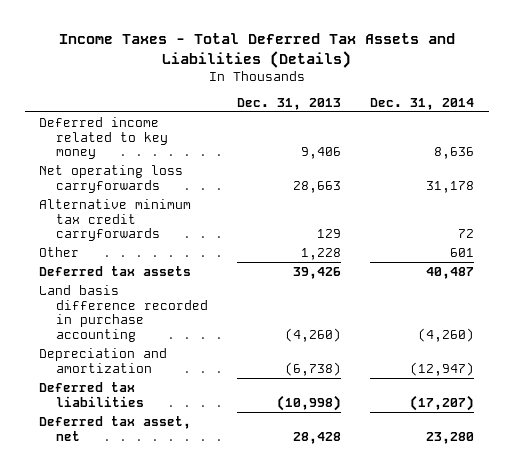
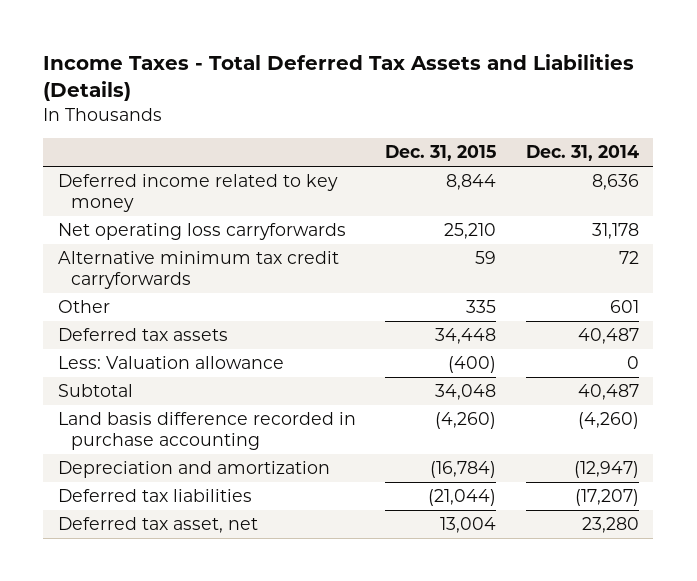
- | Dec. 31, 2013 | Dec. 31, 2014
+ | Dec. 31, 2015 | Dec. 31, 2014
+ Less: Valuation allowance | (400) | 0
+ Subtotal | 34,048 | 40,487

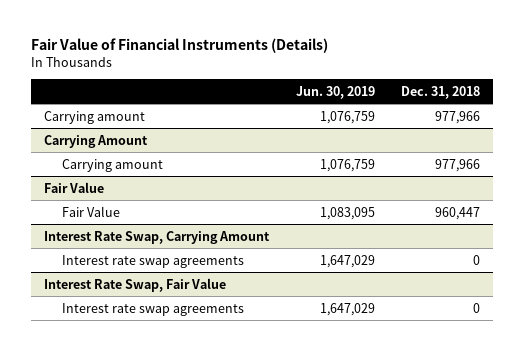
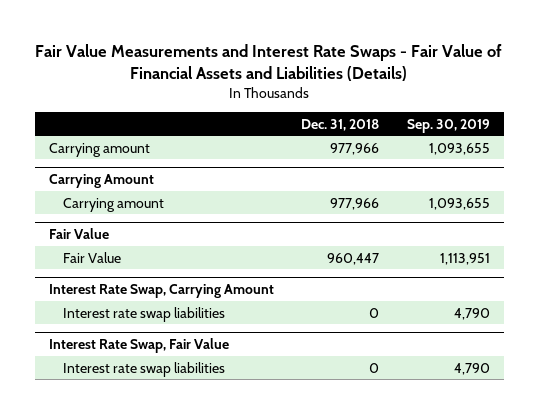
- Fair Value of Financial Instruments (Details)
+ Fair Value Measurements and Interest Rate Swaps - Fair Value of Financial Assets and Liabilities (Details)
- | Jun. 30, 2019 | Dec. 31, 2018
+ | Dec. 31, 2018 | Sep. 30, 2019
@ Interest Rate Swap, Carrying Amount
- Interest rate swap agreements | 1,647,029 | 0
+ Interest rate swap liabilities | 0 | 4,790
@ Interest Rate Swap, Fair Value
- Interest rate swap agreements | 1,647,029 | 0
+ Interest rate swap liabilities | 0 | 4,790

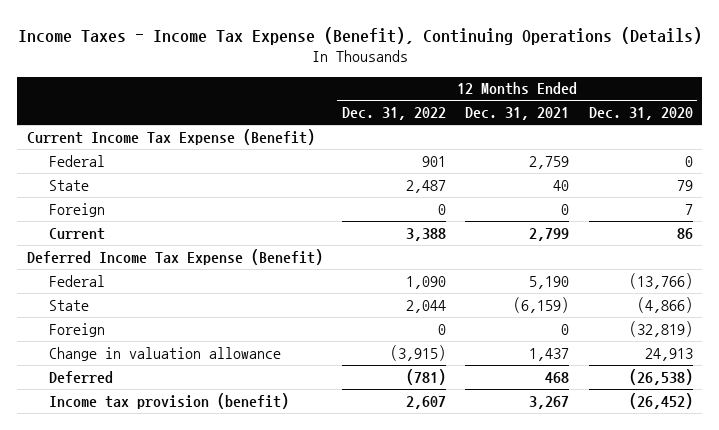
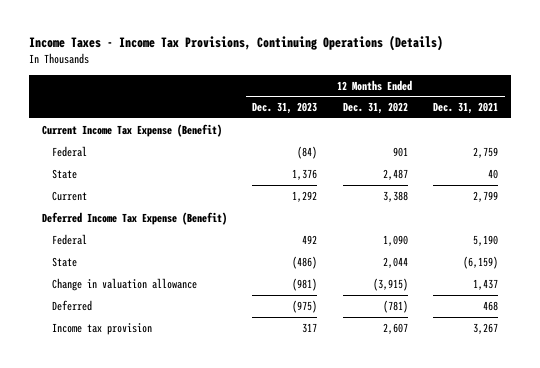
- Income Taxes - Income Tax Expense (Benefit), Continuing Operations (Details)
+ Income Taxes - Income Tax Provisions, Continuing Operations (Details)
- | 12 Months Ended Dec. 31, 2022 | 12 Months Ended Dec. 31, 2021 | 12 Months Ended Dec. 31, 2020
+ | 12 Months Ended Dec. 31, 2023 | 12 Months Ended Dec. 31, 2022 | 12 Months Ended Dec. 31, 2021
- Foreign | 0 | 0 | 7
- Foreign | 0 | 0 | (32,819)
- Income tax provision (benefit) | 2,607 | 3,267 | (26,452)
+ Income tax provision | 317 | 2,607 | 3,267

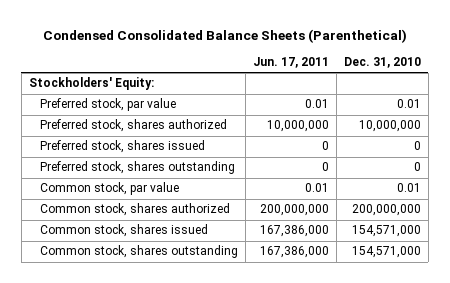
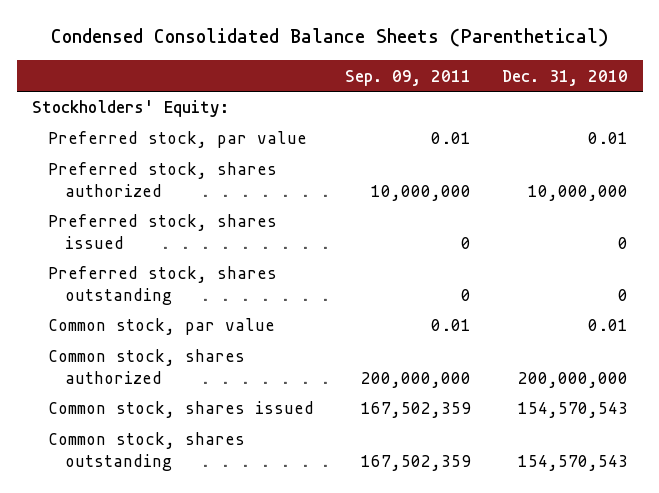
- | Jun. 17, 2011 | Dec. 31, 2010
+ | Sep. 09, 2011 | Dec. 31, 2010
- Common stock, shares issued | 167,386,000 | 154,571,000
- Common stock, shares outstanding | 167,386,000 | 154,571,000
+ Common stock, shares issued | 167,502,359 | 154,570,543
+ Common stock, shares outstanding | 167,502,359 | 154,570,543

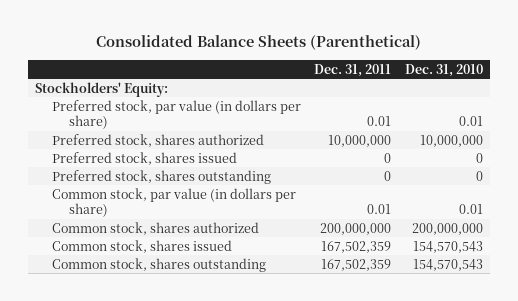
- Condensed Consolidated Balance Sheets (Parenthetical)
+ Consolidated Balance Sheets (Parenthetical)
- | Sep. 09, 2011 | Dec. 31, 2010
+ | Dec. 31, 2011 | Dec. 31, 2010
- Preferred stock, par value | 0.01 | 0.01
+ Preferred stock, par value (in dollars per share) | 0.01 | 0.01
- Common stock, par value | 0.01 | 0.01
+ Common stock, par value (in dollars per share) | 0.01 | 0.01

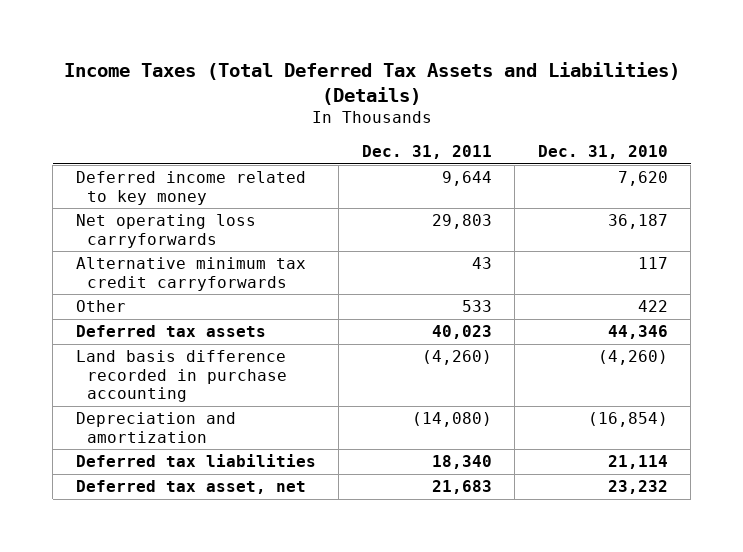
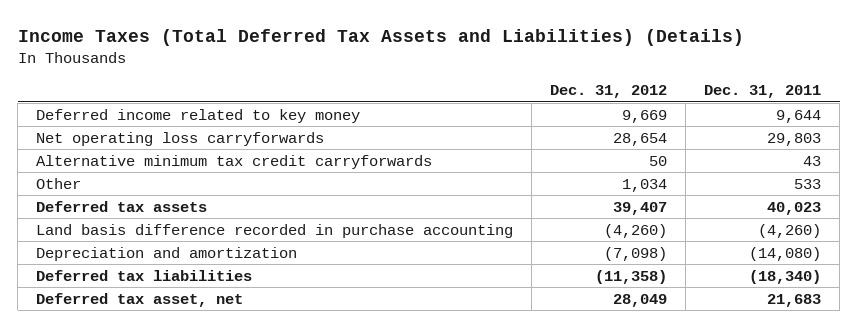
- | Dec. 31, 2011 | Dec. 31, 2010
+ | Dec. 31, 2012 | Dec. 31, 2011
- Deferred tax liabilities | 18,340 | 21,114
+ Deferred tax liabilities | (11,358) | (18,340)

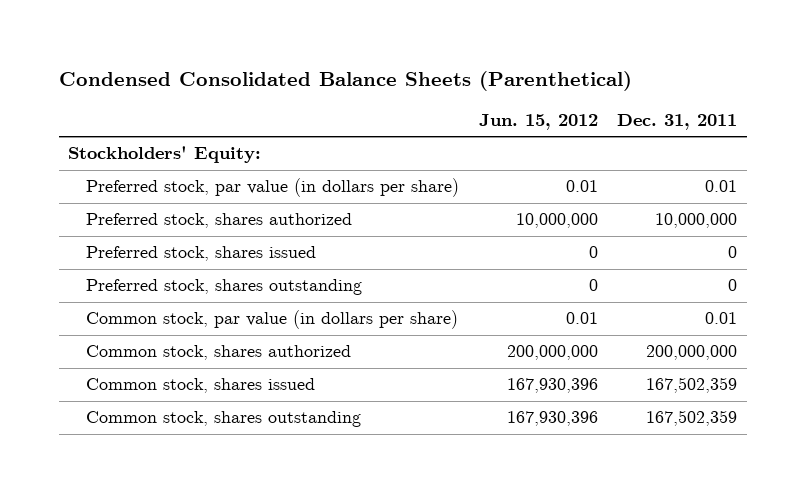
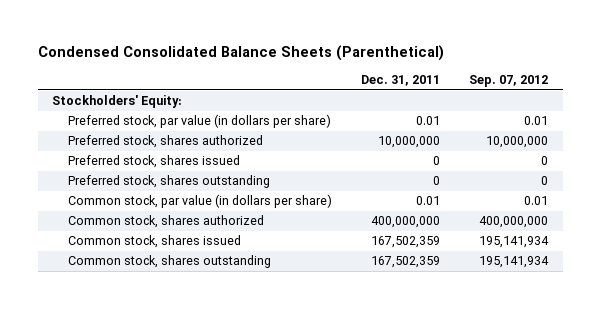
- | Jun. 15, 2012 | Dec. 31, 2011
+ | Dec. 31, 2011 | Sep. 07, 2012
- Common stock, shares authorized | 200,000,000 | 200,000,000
+ Common stock, shares authorized | 400,000,000 | 400,000,000

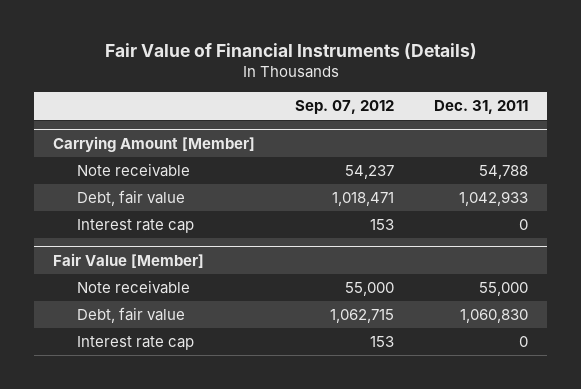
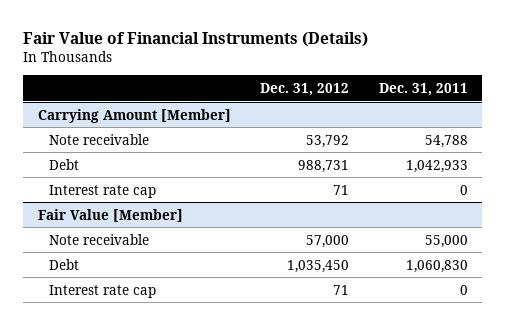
- | Sep. 07, 2012 | Dec. 31, 2011
+ | Dec. 31, 2012 | Dec. 31, 2011
@ Carrying Amount [Member]
- Debt, fair value | 1,018,471 | 1,042,933
+ Debt | 988,731 | 1,042,933
@ Fair Value [Member]
- Debt, fair value | 1,062,715 | 1,060,830
+ Debt | 1,035,450 | 1,060,830

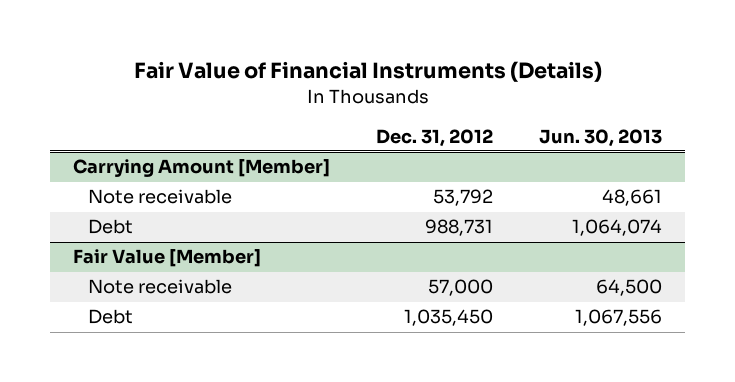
- | Dec. 31, 2012 | Dec. 31, 2011
+ | Dec. 31, 2012 | Jun. 30, 2013
@ Carrying Amount [Member]
- Interest rate cap | 71 | 0
@ Fair Value [Member]
- Interest rate cap | 71 | 0

